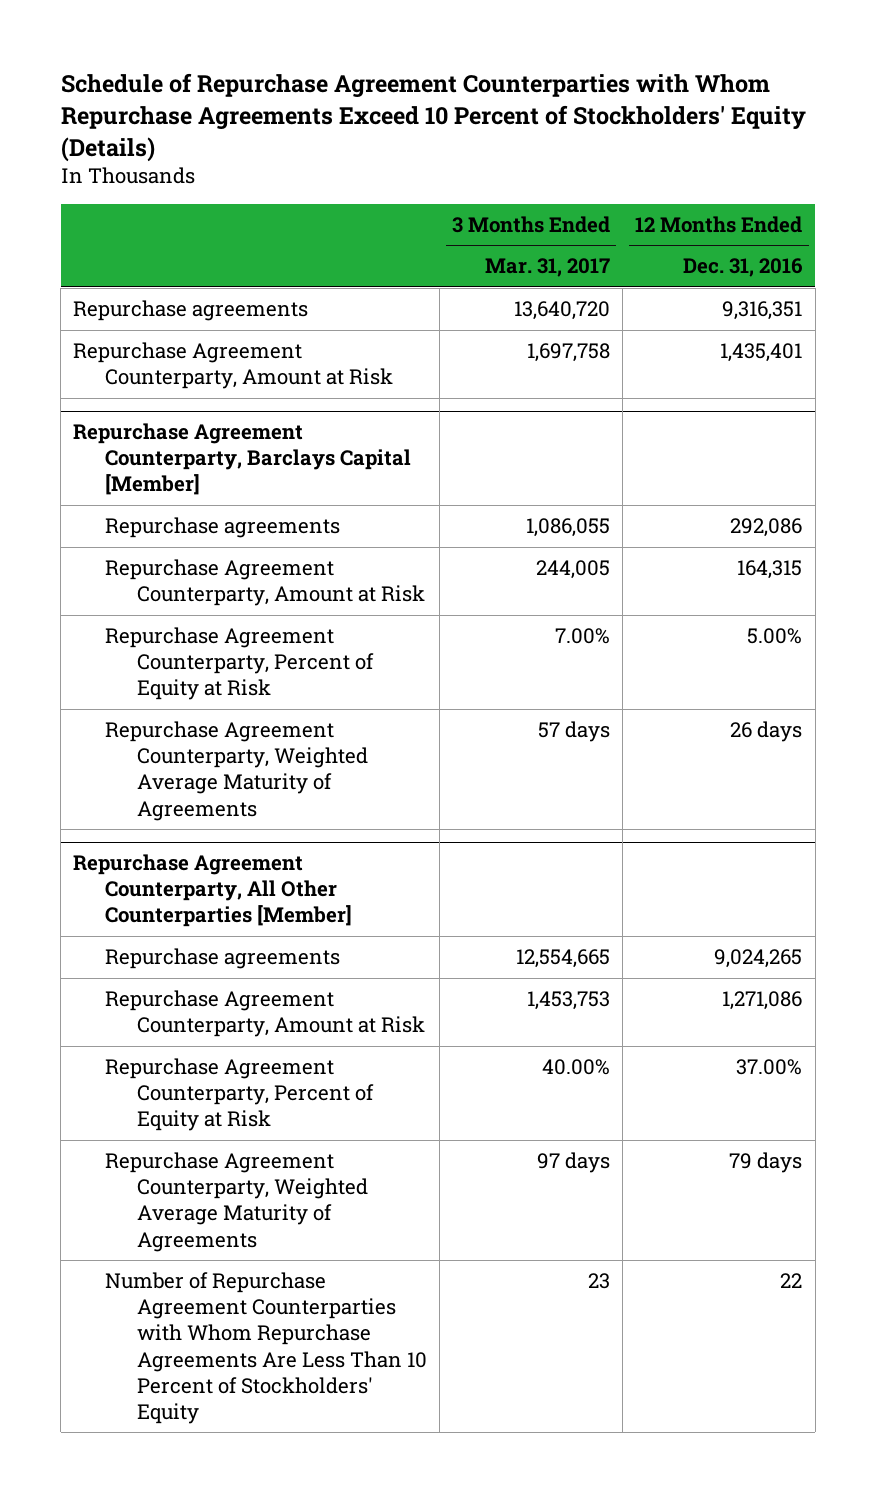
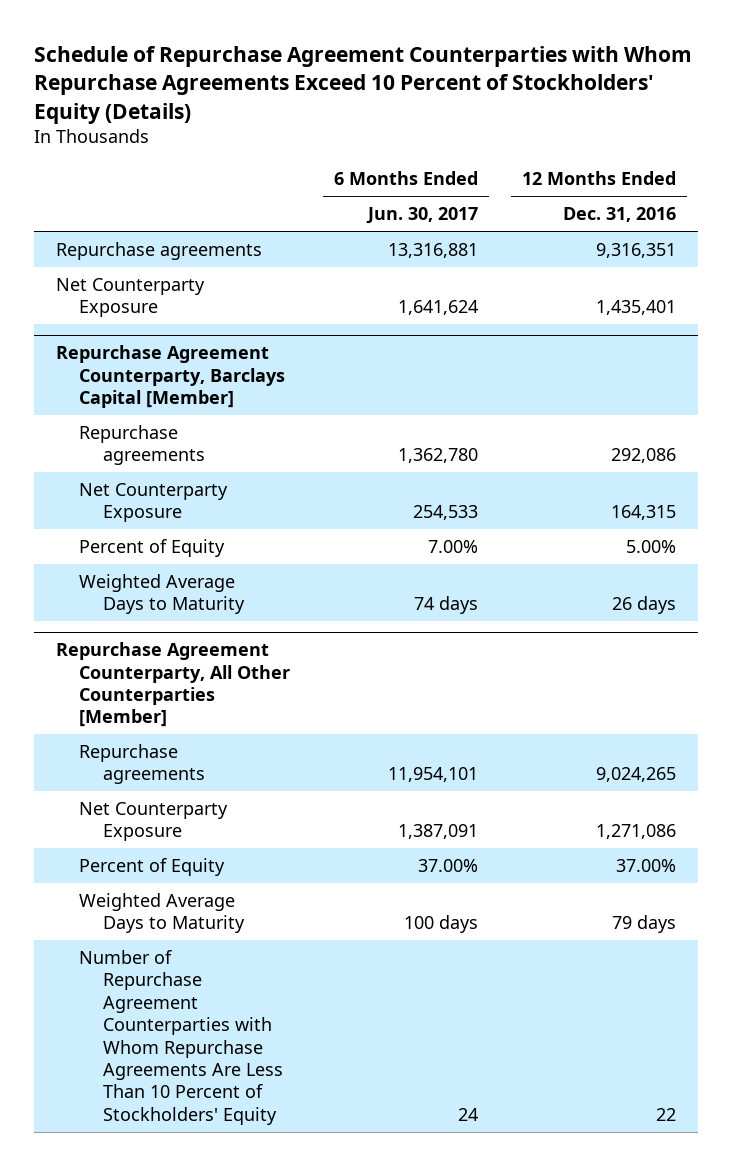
- | 3 Months Ended Mar. 31, 2017 | 12 Months Ended Dec. 31, 2016
+ | 6 Months Ended Jun. 30, 2017 | 12 Months Ended Dec. 31, 2016
- Repurchase Agreement Counterparty, Amount at Risk | 1,697,758 | 1,435,401
+ Net Counterparty Exposure | 1,641,624 | 1,435,401
@ Repurchase Agreement Counterparty, Barclays Capital [Member]
- Repurchase Agreement Counterparty, Amount at Risk | 244,005 | 164,315
- Repurchase Agreement Counterparty, Percent of Equity at Risk | 7.00% | 5.00%
- Repurchase Agreement Counterparty, Weighted Average Maturity of Agreements | 57 days | 26 days
+ Net Counterparty Exposure | 254,533 | 164,315
+ Percent of Equity | 7.00% | 5.00%
+ Weighted Average Days to Maturity | 74 days | 26 days
@ Repurchase Agreement Counterparty, All Other Counterparties [Member]
- Repurchase Agreement Counterparty, Amount at Risk | 1,453,753 | 1,271,086
- Repurchase Agreement Counterparty, Percent of Equity at Risk | 40.00% | 37.00%
- Repurchase Agreement Counterparty, Weighted Average Maturity of Agreements | 97 days | 79 days
+ Net Counterparty Exposure | 1,387,091 | 1,271,086
+ Percent of Equity | 37.00% | 37.00%
+ Weighted Average Days to Maturity | 100 days | 79 days

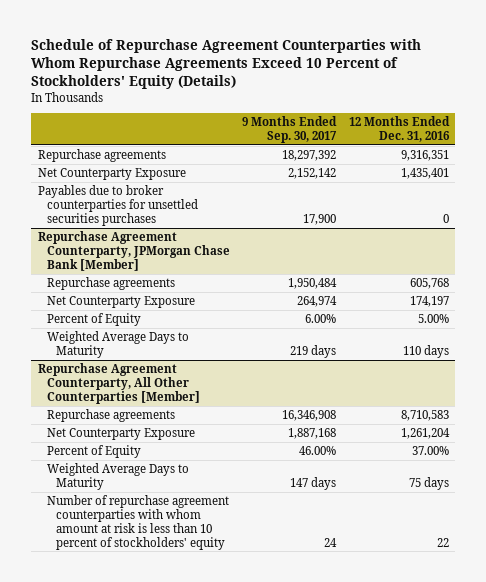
- | 6 Months Ended Jun. 30, 2017 | 12 Months Ended Dec. 31, 2016
+ | 9 Months Ended Sep. 30, 2017 | 12 Months Ended Dec. 31, 2016
- Repurchase Agreement Counterparty, Barclays Capital [Member]
- Repurchase agreements | 1,362,780 | 292,086
- Net Counterparty Exposure | 254,533 | 164,315
+ Payables due to broker counterparties for unsettled securities purchases | 17,900 | 0
+ Repurchase Agreement Counterparty, JPMorgan Chase Bank [Member]
+ Repurchase agreements | 1,950,484 | 605,768
+ Net Counterparty Exposure | 264,974 | 174,197
- Weighted Average Days to Maturity | 74 days | 26 days
+ Weighted Average Days to Maturity | 219 days | 110 days
@ Repurchase Agreement Counterparty, All Other Counterparties [Member]
- Repurchase agreements | 11,954,101 | 9,024,265
- Net Counterparty Exposure | 1,387,091 | 1,271,086
+ Repurchase agreements | 16,346,908 | 8,710,583
+ Net Counterparty Exposure | 1,887,168 | 1,261,204
- Weighted Average Days to Maturity | 100 days | 79 days
- Number of Repurchase Agreement Counterparties with Whom Repurchase Agreements Are Less Than 10 Percent of Stockholders' Equity | 24 | 22
+ Weighted Average Days to Maturity | 147 days | 75 days
+ Number of repurchase agreement counterparties with whom amount at risk is less than 10 percent of stockholders' equity | 24 | 22

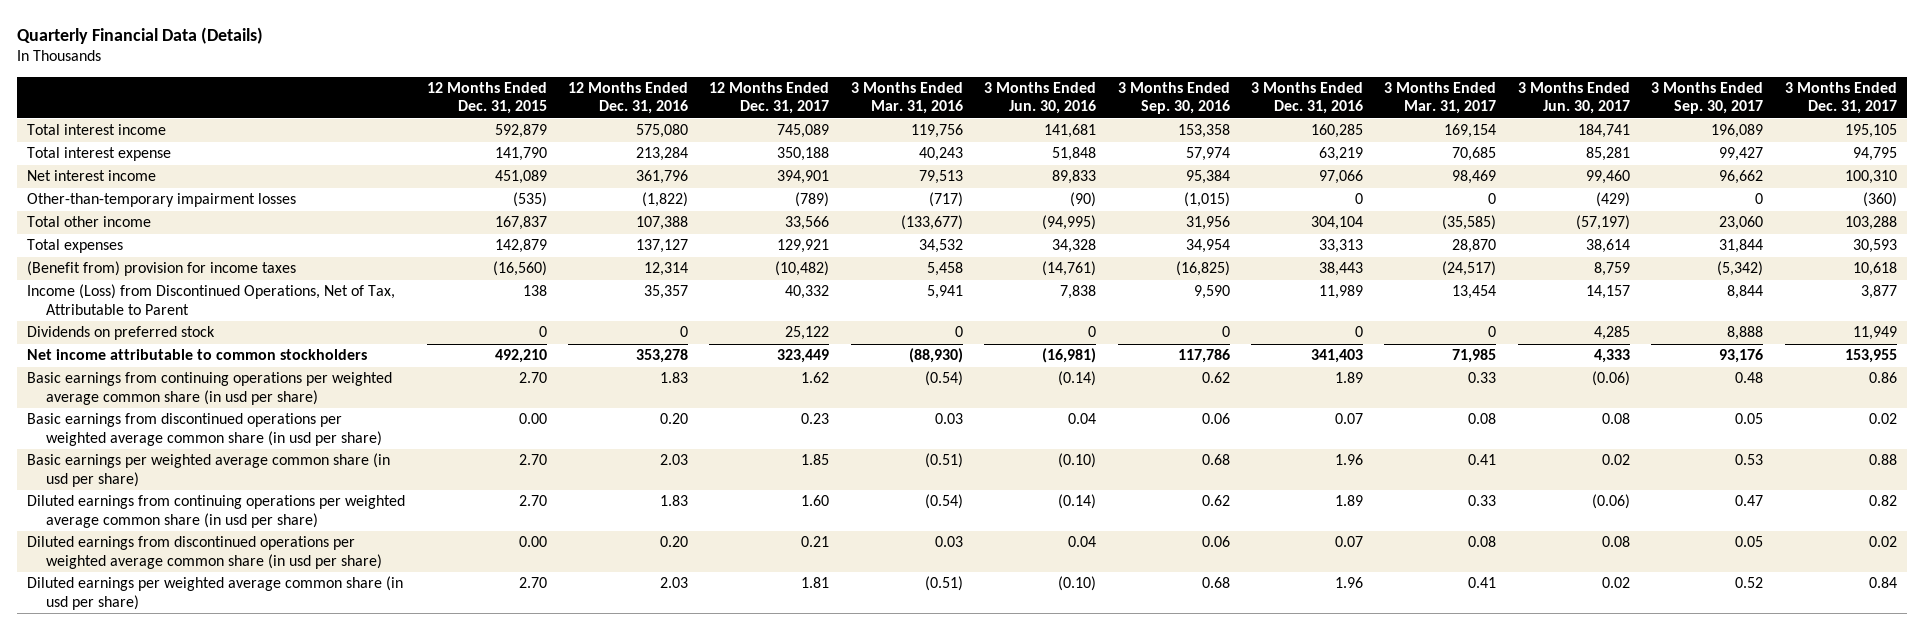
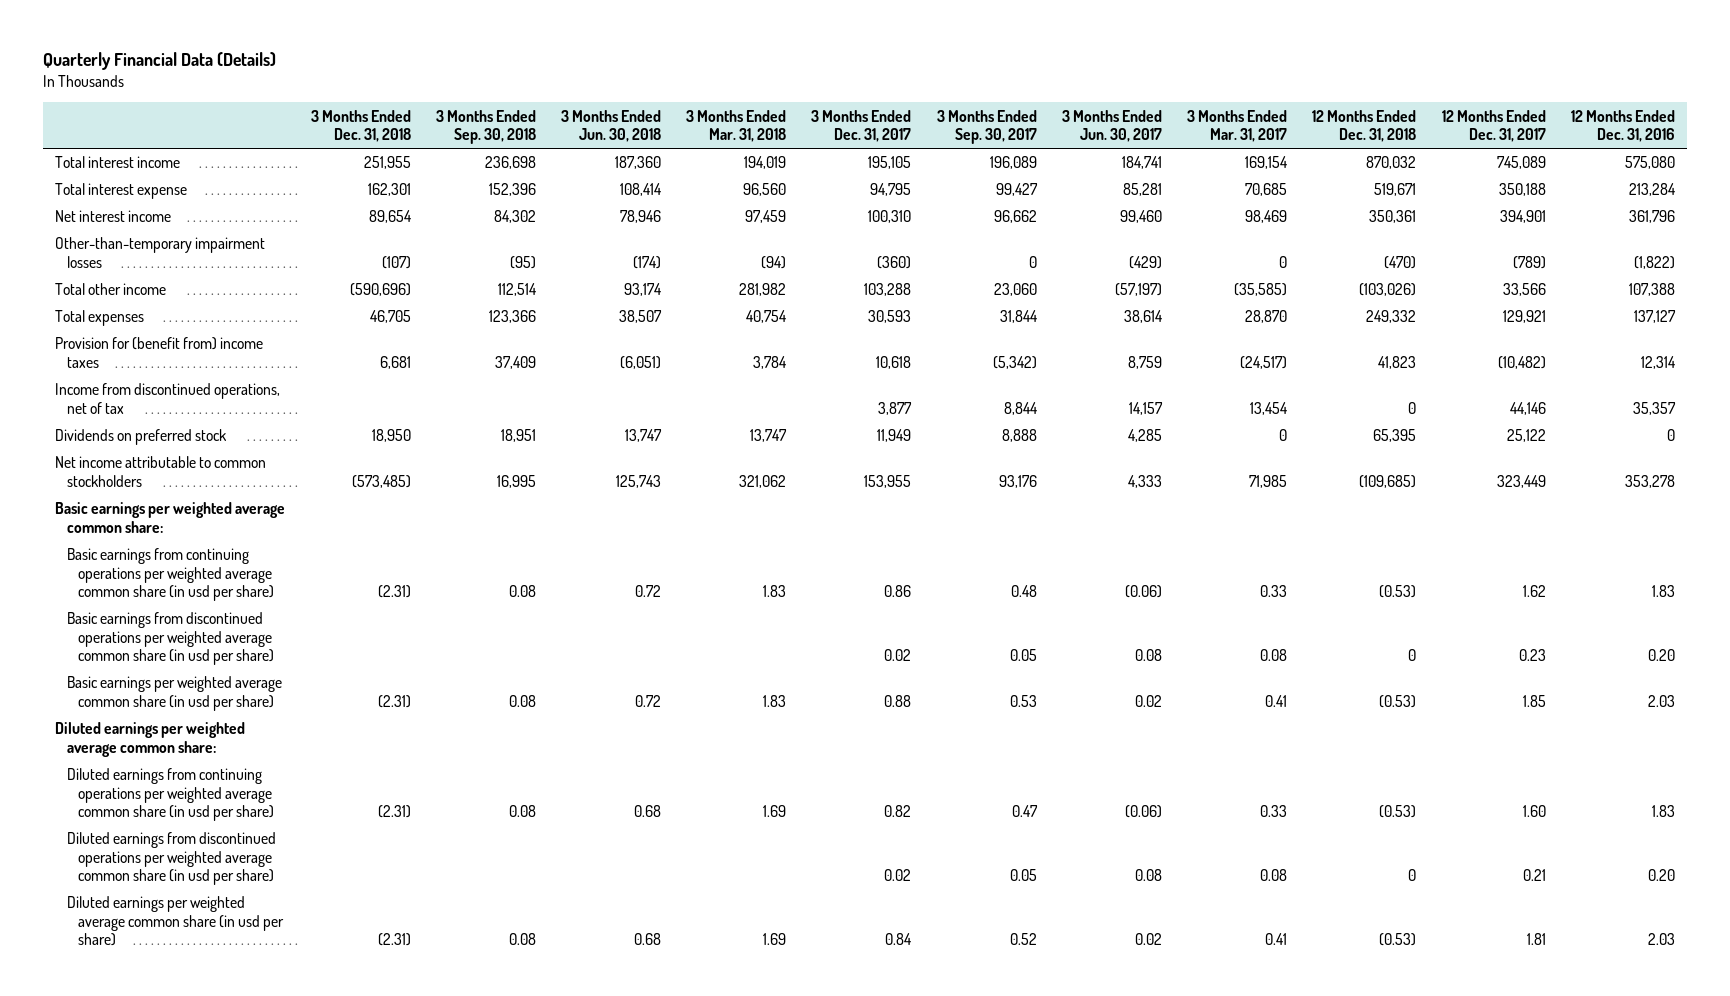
- | 12 Months Ended Dec. 31, 2015 | 12 Months Ended Dec. 31, 2016 | 12 Months Ended Dec. 31, 2017 | 3 Months Ended Mar. 31, 2016 | 3 Months Ended Jun. 30, 2016 | 3 Months Ended Sep. 30, 2016 | 3 Months Ended Dec. 31, 2016 | 3 Months Ended Mar. 31, 2017 | 3 Months Ended Jun. 30, 2017 | 3 Months Ended Sep. 30, 2017 | 3 Months Ended Dec. 31, 2017
+ | 3 Months Ended Dec. 31, 2018 | 3 Months Ended Sep. 30, 2018 | 3 Months Ended Jun. 30, 2018 | 3 Months Ended Mar. 31, 2018 | 3 Months Ended Dec. 31, 2017 | 3 Months Ended Sep. 30, 2017 | 3 Months Ended Jun. 30, 2017 | 3 Months Ended Mar. 31, 2017 | 12 Months Ended Dec. 31, 2018 | 12 Months Ended Dec. 31, 2017 | 12 Months Ended Dec. 31, 2016
- (Benefit from) provision for income taxes | (16,560) | 12,314 | (10,482) | 5,458 | (14,761) | (16,825) | 38,443 | (24,517) | 8,759 | (5,342) | 10,618
- Income (Loss) from Discontinued Operations, Net of Tax, Attributable to Parent | 138 | 35,357 | 40,332 | 5,941 | 7,838 | 9,590 | 11,989 | 13,454 | 14,157 | 8,844 | 3,877
+ Provision for (benefit from) income taxes | 6,681 | 37,409 | (6,051) | 3,784 | 10,618 | (5,342) | 8,759 | (24,517) | 41,823 | (10,482) | 12,314
+ Income from discontinued operations, net of tax | | | | | 3,877 | 8,844 | 14,157 | 13,454 | 0 | 44,146 | 35,357
+ Basic earnings per weighted average common share:
+ Diluted earnings per weighted average common share:

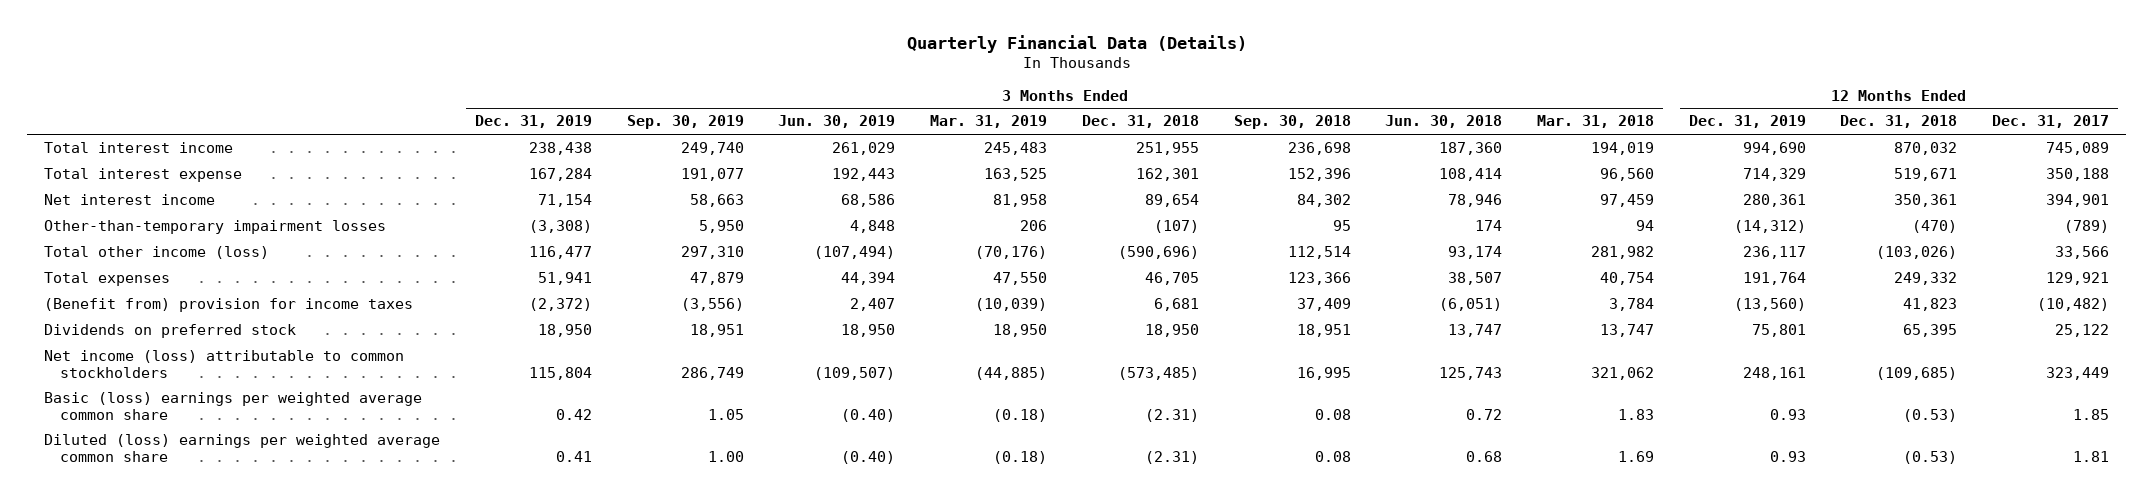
- | 3 Months Ended Dec. 31, 2018 | 3 Months Ended Sep. 30, 2018 | 3 Months Ended Jun. 30, 2018 | 3 Months Ended Mar. 31, 2018 | 3 Months Ended Dec. 31, 2017 | 3 Months Ended Sep. 30, 2017 | 3 Months Ended Jun. 30, 2017 | 3 Months Ended Mar. 31, 2017 | 12 Months Ended Dec. 31, 2018 | 12 Months Ended Dec. 31, 2017 | 12 Months Ended Dec. 31, 2016
+ | 3 Months Ended Dec. 31, 2019 | 3 Months Ended Sep. 30, 2019 | 3 Months Ended Jun. 30, 2019 | 3 Months Ended Mar. 31, 2019 | 3 Months Ended Dec. 31, 2018 | 3 Months Ended Sep. 30, 2018 | 3 Months Ended Jun. 30, 2018 | 3 Months Ended Mar. 31, 2018 | 12 Months Ended Dec. 31, 2019 | 12 Months Ended Dec. 31, 2018 | 12 Months Ended Dec. 31, 2017
- Other-than-temporary impairment losses | (107) | (95) | (174) | (94) | (360) | 0 | (429) | 0 | (470) | (789) | (1,822)
- Total other income | (590,696) | 112,514 | 93,174 | 281,982 | 103,288 | 23,060 | (57,197) | (35,585) | (103,026) | 33,566 | 107,388
+ Other-than-temporary impairment losses | (3,308) | 5,950 | 4,848 | 206 | (107) | 95 | 174 | 94 | (14,312) | (470) | (789)
+ Total other income (loss) | 116,477 | 297,310 | (107,494) | (70,176) | (590,696) | 112,514 | 93,174 | 281,982 | 236,117 | (103,026) | 33,566
- Provision for (benefit from) income taxes | 6,681 | 37,409 | (6,051) | 3,784 | 10,618 | (5,342) | 8,759 | (24,517) | 41,823 | (10,482) | 12,314
- Income from discontinued operations, net of tax | | | | | 3,877 | 8,844 | 14,157 | 13,454 | 0 | 44,146 | 35,357
+ (Benefit from) provision for income taxes | (2,372) | (3,556) | 2,407 | (10,039) | 6,681 | 37,409 | (6,051) | 3,784 | (13,560) | 41,823 | (10,482)
- Net income attributable to common stockholders | (573,485) | 16,995 | 125,743 | 321,062 | 153,955 | 93,176 | 4,333 | 71,985 | (109,685) | 323,449 | 353,278
- Basic earnings per weighted average common share:
- Basic earnings from continuing operations per weighted average common share (in usd per share) | (2.31) | 0.08 | 0.72 | 1.83 | 0.86 | 0.48 | (0.06) | 0.33 | (0.53) | 1.62 | 1.83
- Basic earnings from discontinued operations per weighted average common share (in usd per share) | | | | | 0.02 | 0.05 | 0.08 | 0.08 | 0 | 0.23 | 0.20
- Basic earnings per weighted average common share (in usd per share) | (2.31) | 0.08 | 0.72 | 1.83 | 0.88 | 0.53 | 0.02 | 0.41 | (0.53) | 1.85 | 2.03
- Diluted earnings per weighted average common share:
- Diluted earnings from continuing operations per weighted average common share (in usd per share) | (2.31) | 0.08 | 0.68 | 1.69 | 0.82 | 0.47 | (0.06) | 0.33 | (0.53) | 1.60 | 1.83
- Diluted earnings from discontinued operations per weighted average common share (in usd per share) | | | | | 0.02 | 0.05 | 0.08 | 0.08 | 0 | 0.21 | 0.20
- Diluted earnings per weighted average common share (in usd per share) | (2.31) | 0.08 | 0.68 | 1.69 | 0.84 | 0.52 | 0.02 | 0.41 | (0.53) | 1.81 | 2.03
+ Net income (loss) attributable to common stockholders | 115,804 | 286,749 | (109,507) | (44,885) | (573,485) | 16,995 | 125,743 | 321,062 | 248,161 | (109,685) | 323,449
+ Basic (loss) earnings per weighted average common share | 0.42 | 1.05 | (0.40) | (0.18) | (2.31) | 0.08 | 0.72 | 1.83 | 0.93 | (0.53) | 1.85
+ Diluted (loss) earnings per weighted average common share | 0.41 | 1.00 | (0.40) | (0.18) | (2.31) | 0.08 | 0.68 | 1.69 | 0.93 | (0.53) | 1.81

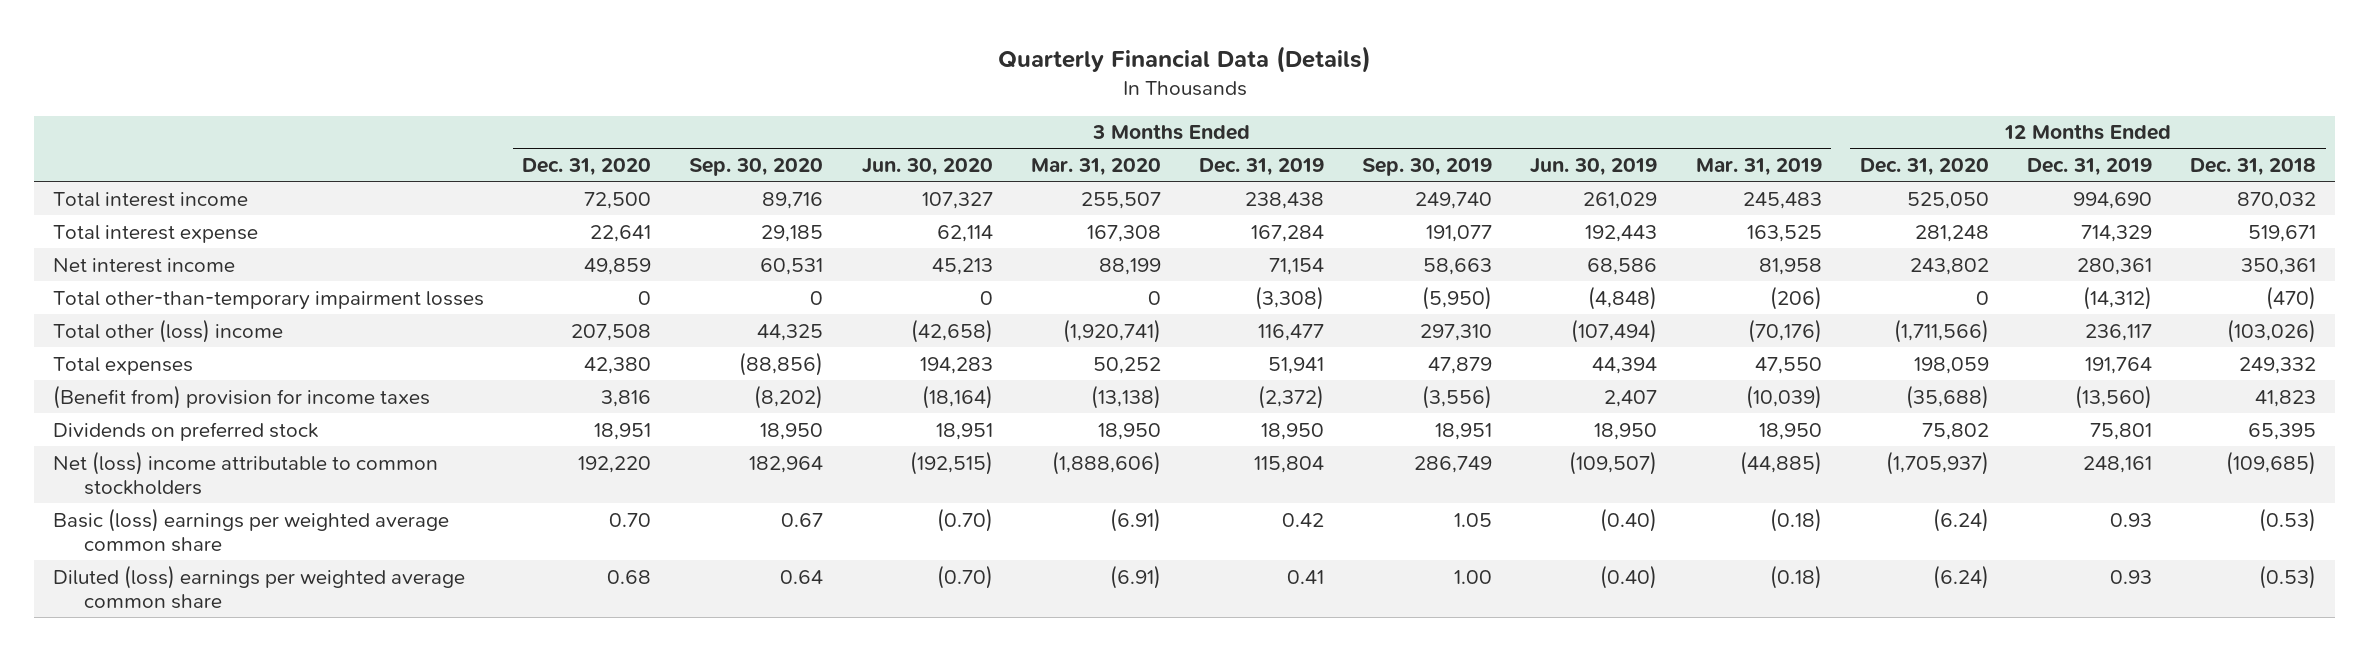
- | 3 Months Ended Dec. 31, 2019 | 3 Months Ended Sep. 30, 2019 | 3 Months Ended Jun. 30, 2019 | 3 Months Ended Mar. 31, 2019 | 3 Months Ended Dec. 31, 2018 | 3 Months Ended Sep. 30, 2018 | 3 Months Ended Jun. 30, 2018 | 3 Months Ended Mar. 31, 2018 | 12 Months Ended Dec. 31, 2019 | 12 Months Ended Dec. 31, 2018 | 12 Months Ended Dec. 31, 2017
+ | 3 Months Ended Dec. 31, 2020 | 3 Months Ended Sep. 30, 2020 | 3 Months Ended Jun. 30, 2020 | 3 Months Ended Mar. 31, 2020 | 3 Months Ended Dec. 31, 2019 | 3 Months Ended Sep. 30, 2019 | 3 Months Ended Jun. 30, 2019 | 3 Months Ended Mar. 31, 2019 | 12 Months Ended Dec. 31, 2020 | 12 Months Ended Dec. 31, 2019 | 12 Months Ended Dec. 31, 2018
- Other-than-temporary impairment losses | (3,308) | 5,950 | 4,848 | 206 | (107) | 95 | 174 | 94 | (14,312) | (470) | (789)
- Total other income (loss) | 116,477 | 297,310 | (107,494) | (70,176) | (590,696) | 112,514 | 93,174 | 281,982 | 236,117 | (103,026) | 33,566
+ Total other-than-temporary impairment losses | 0 | 0 | 0 | 0 | (3,308) | (5,950) | (4,848) | (206) | 0 | (14,312) | (470)
+ Total other (loss) income | 207,508 | 44,325 | (42,658) | (1,920,741) | 116,477 | 297,310 | (107,494) | (70,176) | (1,711,566) | 236,117 | (103,026)
- Net income (loss) attributable to common stockholders | 115,804 | 286,749 | (109,507) | (44,885) | (573,485) | 16,995 | 125,743 | 321,062 | 248,161 | (109,685) | 323,449
+ Net (loss) income attributable to common stockholders | 192,220 | 182,964 | (192,515) | (1,888,606) | 115,804 | 286,749 | (109,507) | (44,885) | (1,705,937) | 248,161 | (109,685)

